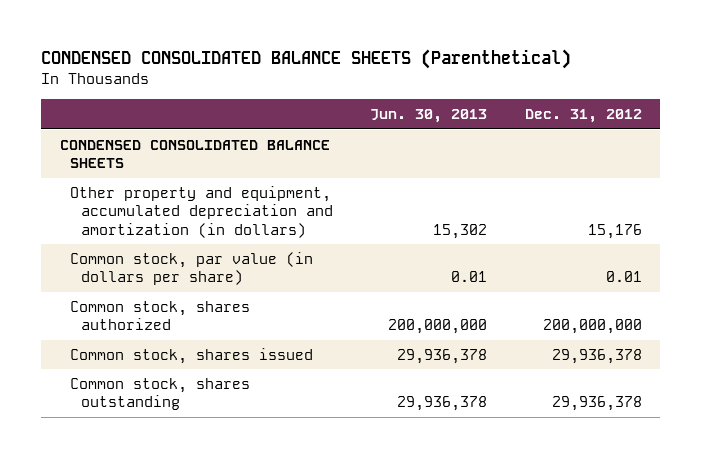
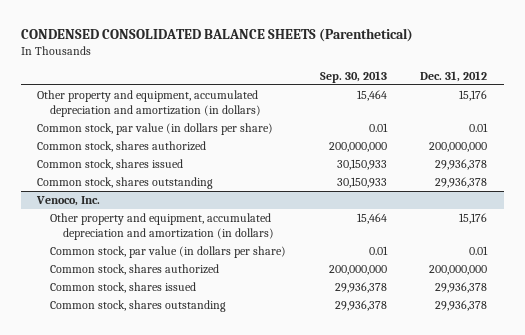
- | Jun. 30, 2013 | Dec. 31, 2012
+ | Sep. 30, 2013 | Dec. 31, 2012
- CONDENSED CONSOLIDATED BALANCE SHEETS
+ Venoco, Inc.
+ Other property and equipment, accumulated depreciation and amortization (in dollars) | 15,464 | 15,176
+ Common stock, par value (in dollars per share) | 0.01 | 0.01
+ Common stock, shares authorized | 200,000,000 | 200,000,000
+ Common stock, shares issued | 29,936,378 | 29,936,378
+ Common stock, shares outstanding | 29,936,378 | 29,936,378

